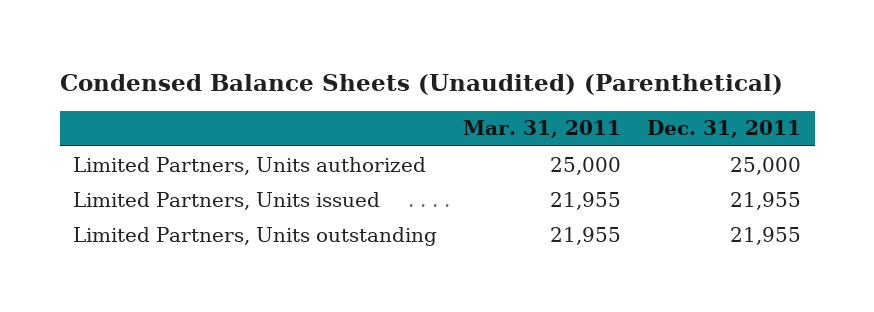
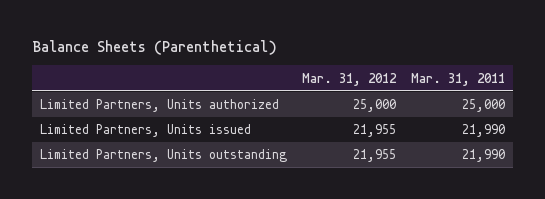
- Condensed Balance Sheets (Unaudited) (Parenthetical)
+ Balance Sheets (Parenthetical)
- | Mar. 31, 2011 | Dec. 31, 2011
+ | Mar. 31, 2012 | Mar. 31, 2011
- Limited Partners, Units issued | 21,955 | 21,955
- Limited Partners, Units outstanding | 21,955 | 21,955
+ Limited Partners, Units issued | 21,955 | 21,990
+ Limited Partners, Units outstanding | 21,955 | 21,990

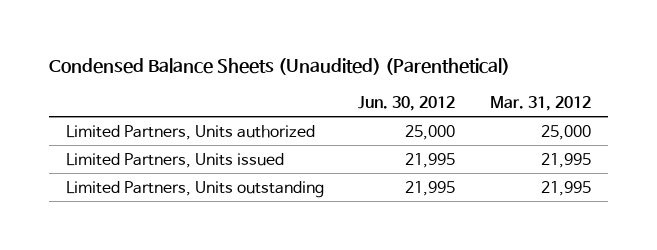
- Balance Sheets (Parenthetical)
+ Condensed Balance Sheets (Unaudited) (Parenthetical)
- | Mar. 31, 2012 | Mar. 31, 2011
+ | Jun. 30, 2012 | Mar. 31, 2012
- Limited Partners, Units issued | 21,955 | 21,990
- Limited Partners, Units outstanding | 21,955 | 21,990
+ Limited Partners, Units issued | 21,995 | 21,995
+ Limited Partners, Units outstanding | 21,995 | 21,995

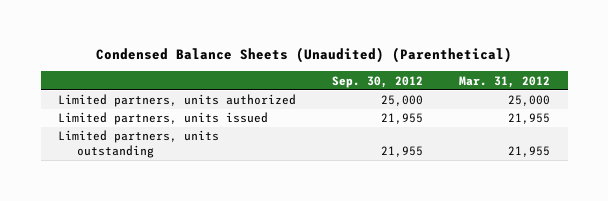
- | Jun. 30, 2012 | Mar. 31, 2012
+ | Sep. 30, 2012 | Mar. 31, 2012
- Limited Partners, Units authorized | 25,000 | 25,000
- Limited Partners, Units issued | 21,995 | 21,995
- Limited Partners, Units outstanding | 21,995 | 21,995
+ Limited partners, units authorized | 25,000 | 25,000
+ Limited partners, units issued | 21,955 | 21,955
+ Limited partners, units outstanding | 21,955 | 21,955

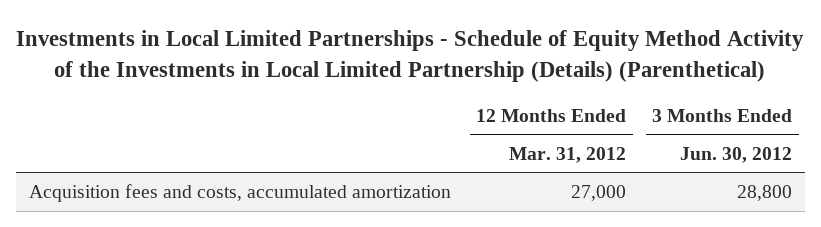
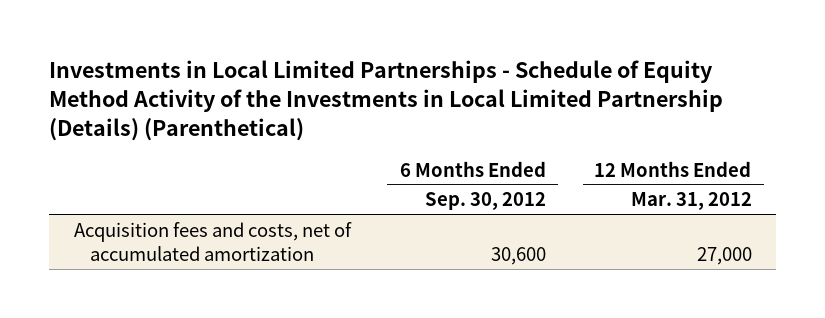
- | 12 Months Ended Mar. 31, 2012 | 3 Months Ended Jun. 30, 2012
+ | 6 Months Ended Sep. 30, 2012 | 12 Months Ended Mar. 31, 2012
- Acquisition fees and costs, accumulated amortization | 27,000 | 28,800
+ Acquisition fees and costs, net of accumulated amortization | 30,600 | 27,000

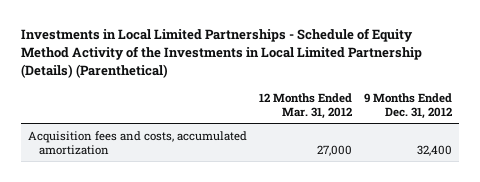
- | 6 Months Ended Sep. 30, 2012 | 12 Months Ended Mar. 31, 2012
+ | 12 Months Ended Mar. 31, 2012 | 9 Months Ended Dec. 31, 2012
- Acquisition fees and costs, net of accumulated amortization | 30,600 | 27,000
+ Acquisition fees and costs, accumulated amortization | 27,000 | 32,400

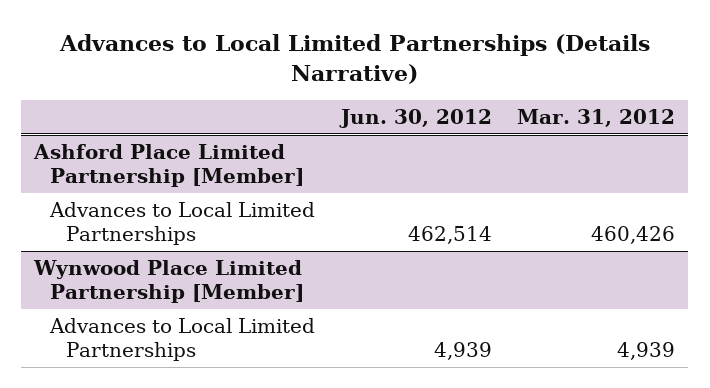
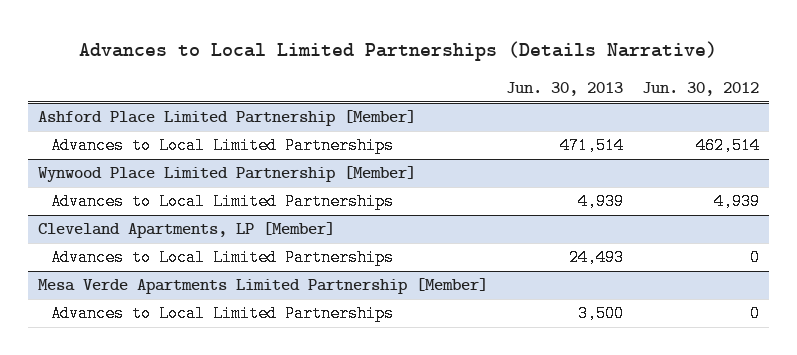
- | Jun. 30, 2012 | Mar. 31, 2012
+ | Jun. 30, 2013 | Jun. 30, 2012
+ Cleveland Apartments, LP [Member]
+ Advances to Local Limited Partnerships | 24,493 | 0
+ Mesa Verde Apartments Limited Partnership [Member]
+ Advances to Local Limited Partnerships | 3,500 | 0

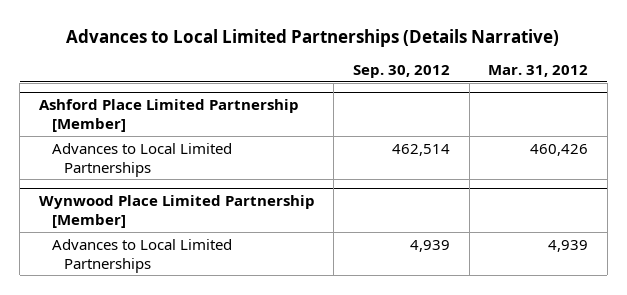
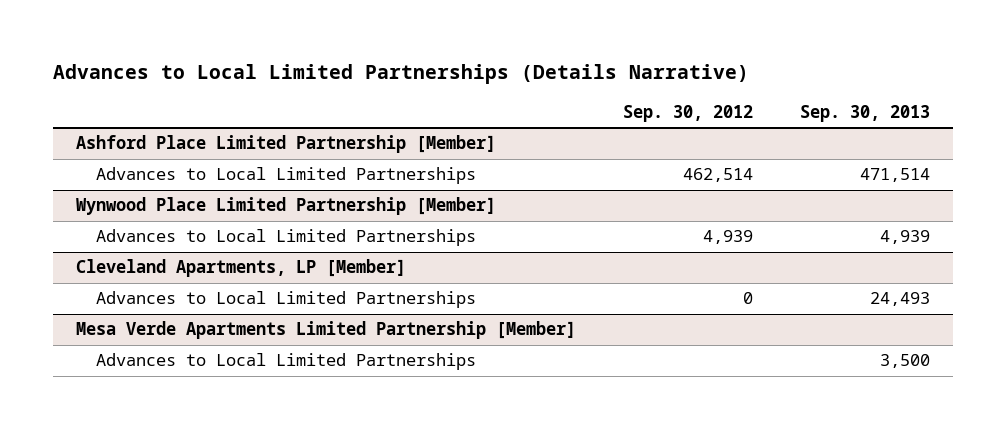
- | Sep. 30, 2012 | Mar. 31, 2012
+ | Sep. 30, 2012 | Sep. 30, 2013
+ Cleveland Apartments, LP [Member]
+ Advances to Local Limited Partnerships | 0 | 24,493
+ Mesa Verde Apartments Limited Partnership [Member]
+ Advances to Local Limited Partnerships | | 3,500

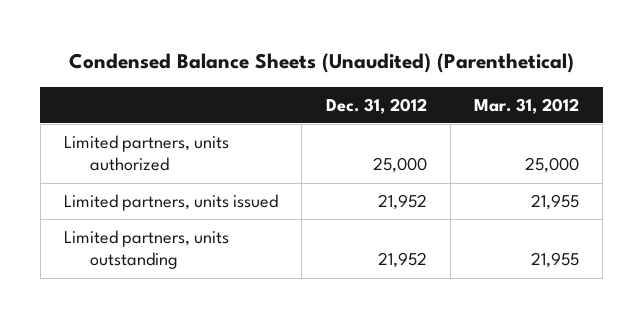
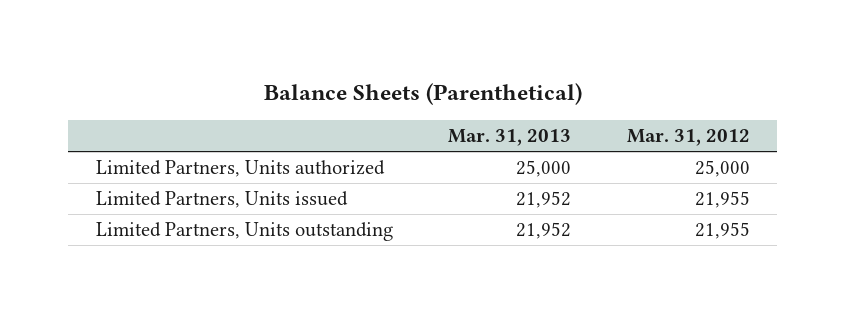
- Condensed Balance Sheets (Unaudited) (Parenthetical)
+ Balance Sheets (Parenthetical)
- | Dec. 31, 2012 | Mar. 31, 2012
+ | Mar. 31, 2013 | Mar. 31, 2012
- Limited partners, units authorized | 25,000 | 25,000
- Limited partners, units issued | 21,952 | 21,955
- Limited partners, units outstanding | 21,952 | 21,955
+ Limited Partners, Units authorized | 25,000 | 25,000
+ Limited Partners, Units issued | 21,952 | 21,955
+ Limited Partners, Units outstanding | 21,952 | 21,955

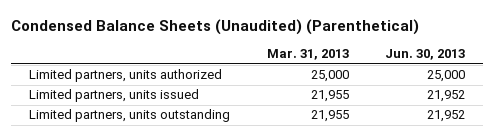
- Balance Sheets (Parenthetical)
+ Condensed Balance Sheets (Unaudited) (Parenthetical)
- | Mar. 31, 2013 | Mar. 31, 2012
+ | Mar. 31, 2013 | Jun. 30, 2013
- Limited Partners, Units authorized | 25,000 | 25,000
- Limited Partners, Units issued | 21,952 | 21,955
- Limited Partners, Units outstanding | 21,952 | 21,955
+ Limited partners, units authorized | 25,000 | 25,000
+ Limited partners, units issued | 21,955 | 21,952
+ Limited partners, units outstanding | 21,955 | 21,952

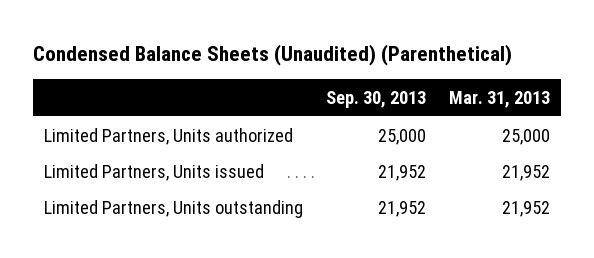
- | Mar. 31, 2013 | Jun. 30, 2013
+ | Sep. 30, 2013 | Mar. 31, 2013
- Limited partners, units authorized | 25,000 | 25,000
- Limited partners, units issued | 21,955 | 21,952
- Limited partners, units outstanding | 21,955 | 21,952
+ Limited Partners, Units authorized | 25,000 | 25,000
+ Limited Partners, Units issued | 21,952 | 21,952
+ Limited Partners, Units outstanding | 21,952 | 21,952

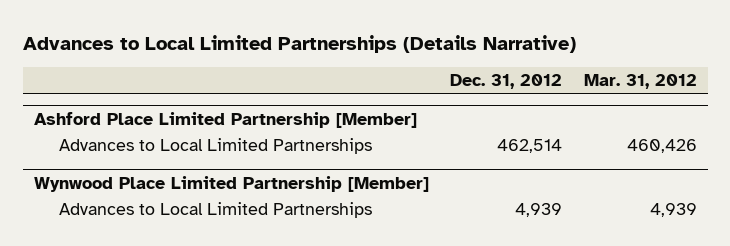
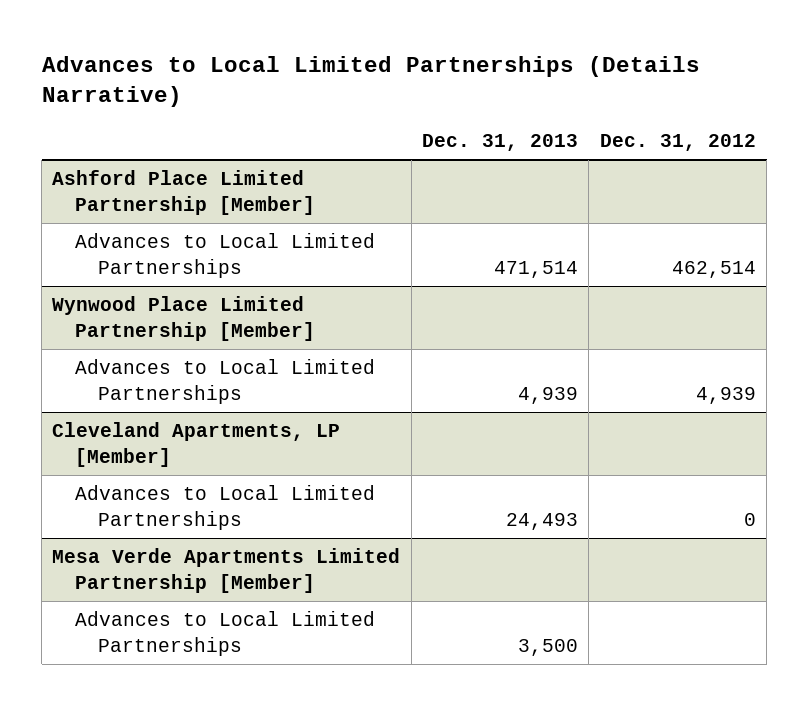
- | Dec. 31, 2012 | Mar. 31, 2012
+ | Dec. 31, 2013 | Dec. 31, 2012
+ Cleveland Apartments, LP [Member]
+ Advances to Local Limited Partnerships | 24,493 | 0
+ Mesa Verde Apartments Limited Partnership [Member]
+ Advances to Local Limited Partnerships | 3,500 |

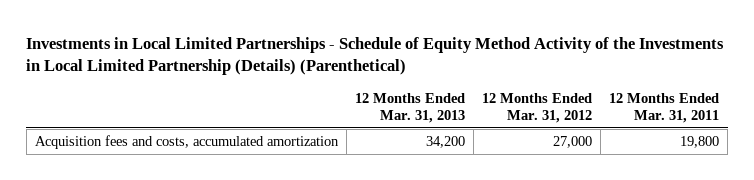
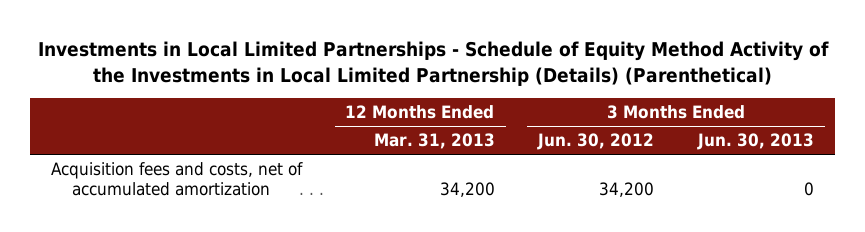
- | 12 Months Ended Mar. 31, 2013 | 12 Months Ended Mar. 31, 2012 | 12 Months Ended Mar. 31, 2011
+ | 12 Months Ended Mar. 31, 2013 | 3 Months Ended Jun. 30, 2012 | 3 Months Ended Jun. 30, 2013
- Acquisition fees and costs, accumulated amortization | 34,200 | 27,000 | 19,800
+ Acquisition fees and costs, net of accumulated amortization | 34,200 | 34,200 | 0

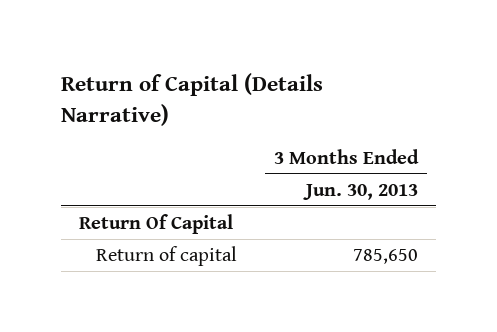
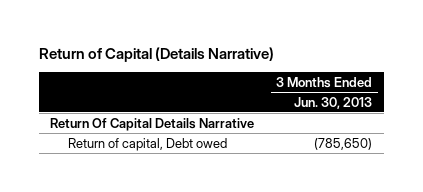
- Return Of Capital
- Return of capital | 785,650
+ Return Of Capital Details Narrative
+ Return of capital, Debt owed | (785,650)

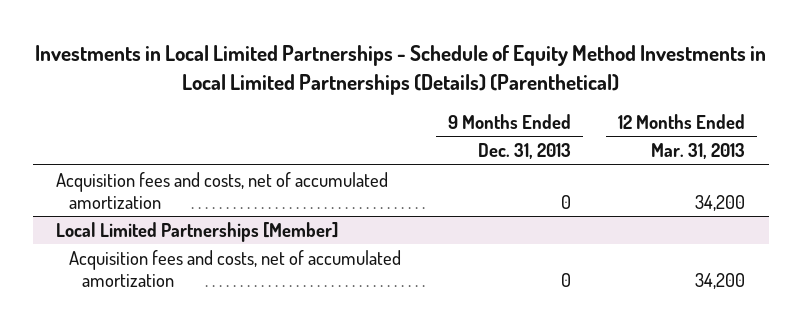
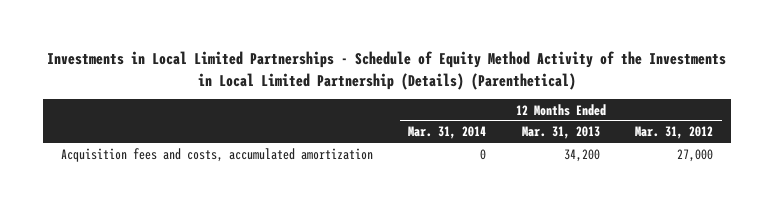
- Investments in Local Limited Partnerships - Schedule of Equity Method Investments in Local Limited Partnerships (Details) (Parenthetical)
+ Investments in Local Limited Partnerships - Schedule of Equity Method Activity of the Investments in Local Limited Partnership (Details) (Parenthetical)
- | 9 Months Ended Dec. 31, 2013 | 12 Months Ended Mar. 31, 2013
+ | 12 Months Ended Mar. 31, 2014 | 12 Months Ended Mar. 31, 2013 | 12 Months Ended Mar. 31, 2012
- Acquisition fees and costs, net of accumulated amortization | 0 | 34,200
- Local Limited Partnerships [Member]
- Acquisition fees and costs, net of accumulated amortization | 0 | 34,200
+ Acquisition fees and costs, accumulated amortization | 0 | 34,200 | 27,000

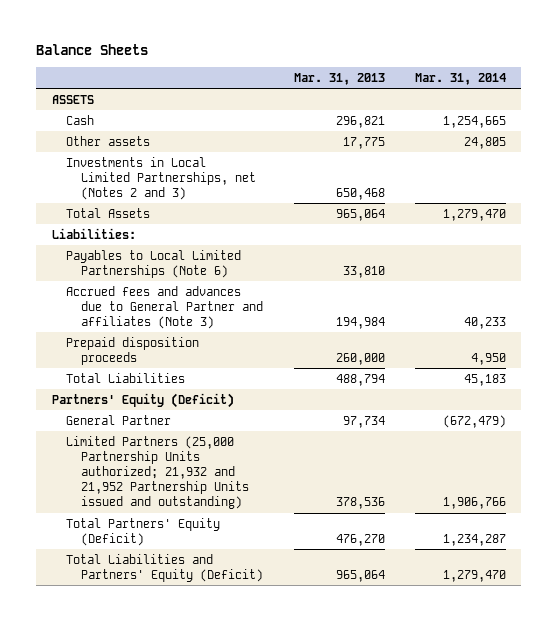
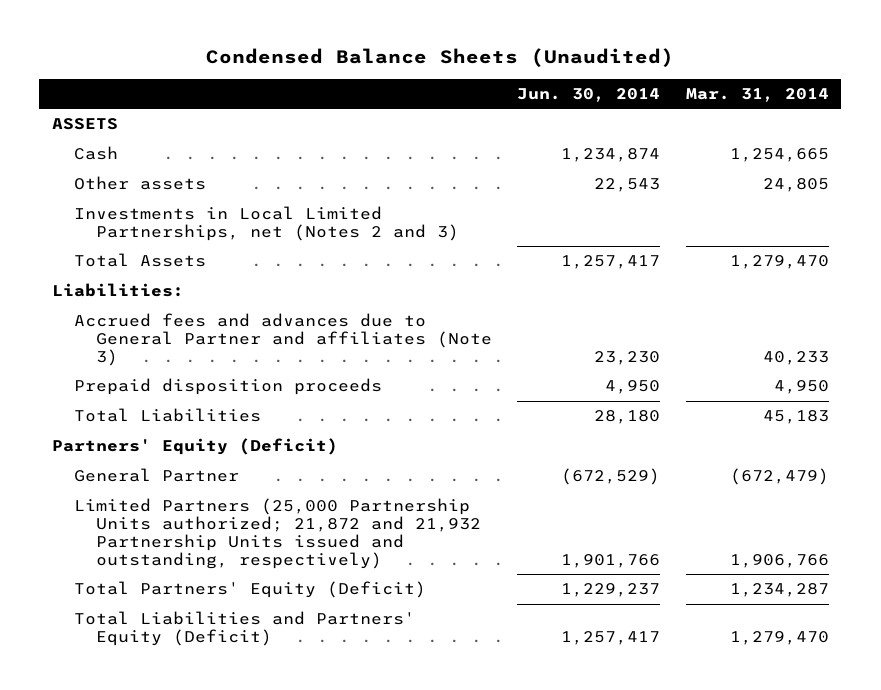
- Balance Sheets
+ Condensed Balance Sheets (Unaudited)
- | Mar. 31, 2013 | Mar. 31, 2014
+ | Jun. 30, 2014 | Mar. 31, 2014
- Payables to Local Limited Partnerships (Note 6) | 33,810 |
- Limited Partners (25,000 Partnership Units authorized; 21,932 and 21,952 Partnership Units issued and outstanding) | 378,536 | 1,906,766
+ Limited Partners (25,000 Partnership Units authorized; 21,872 and 21,932 Partnership Units issued and outstanding, respectively) | 1,901,766 | 1,906,766

